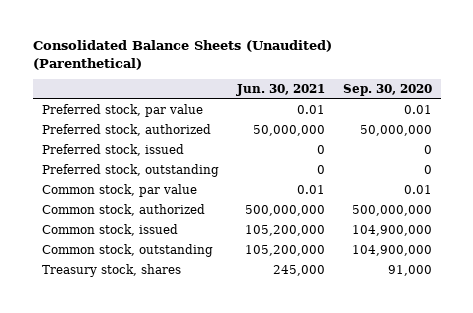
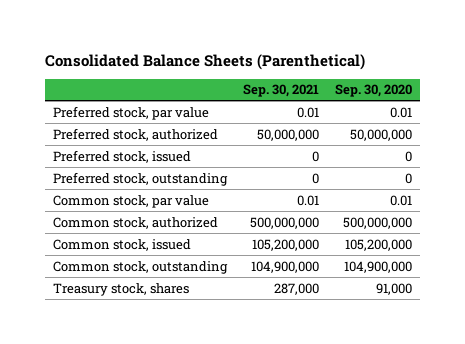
- Consolidated Balance Sheets (Unaudited) (Parenthetical)
+ Consolidated Balance Sheets (Parenthetical)
- | Jun. 30, 2021 | Sep. 30, 2020
+ | Sep. 30, 2021 | Sep. 30, 2020
- Common stock, issued | 105,200,000 | 104,900,000
+ Common stock, issued | 105,200,000 | 105,200,000

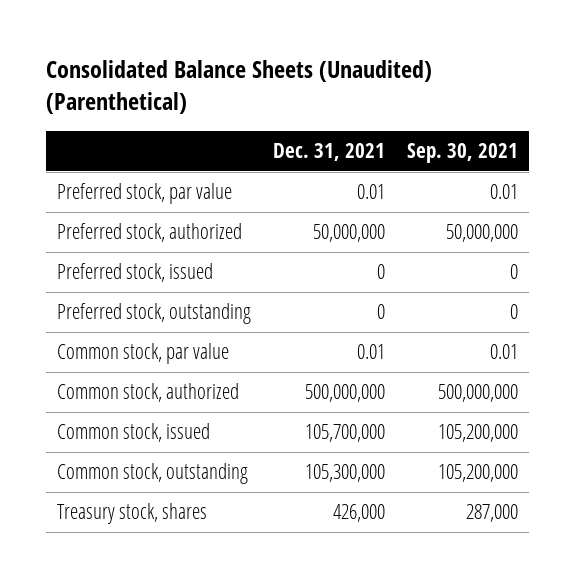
- Consolidated Balance Sheets (Parenthetical)
+ Consolidated Balance Sheets (Unaudited) (Parenthetical)
- | Sep. 30, 2021 | Sep. 30, 2020
+ | Dec. 31, 2021 | Sep. 30, 2021
- Common stock, outstanding | 104,900,000 | 104,900,000
+ Common stock, outstanding | 105,300,000 | 105,200,000

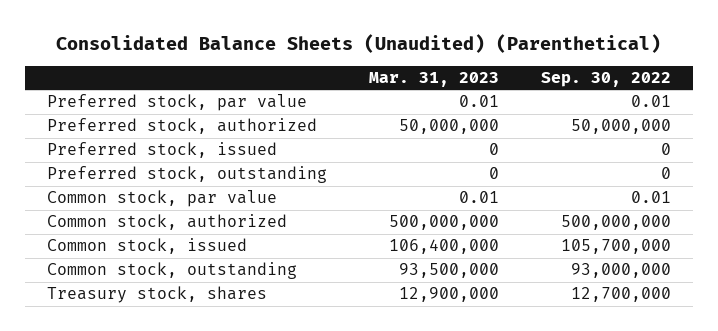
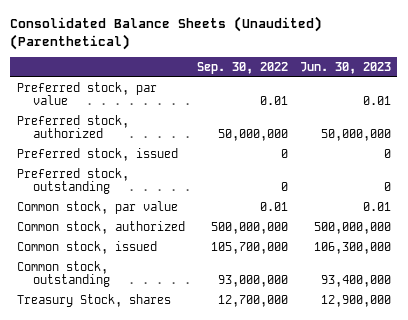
- | Mar. 31, 2023 | Sep. 30, 2022
+ | Sep. 30, 2022 | Jun. 30, 2023
- Treasury stock, shares | 12,900,000 | 12,700,000
+ Treasury Stock, shares | 12,700,000 | 12,900,000

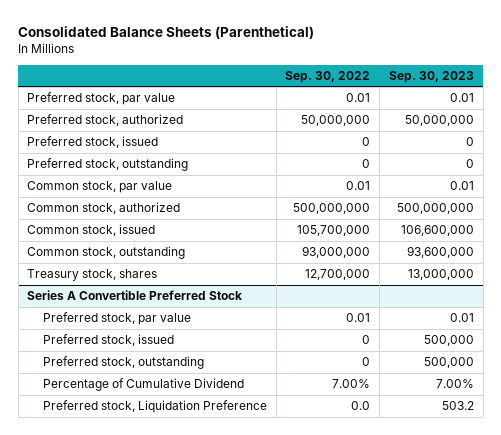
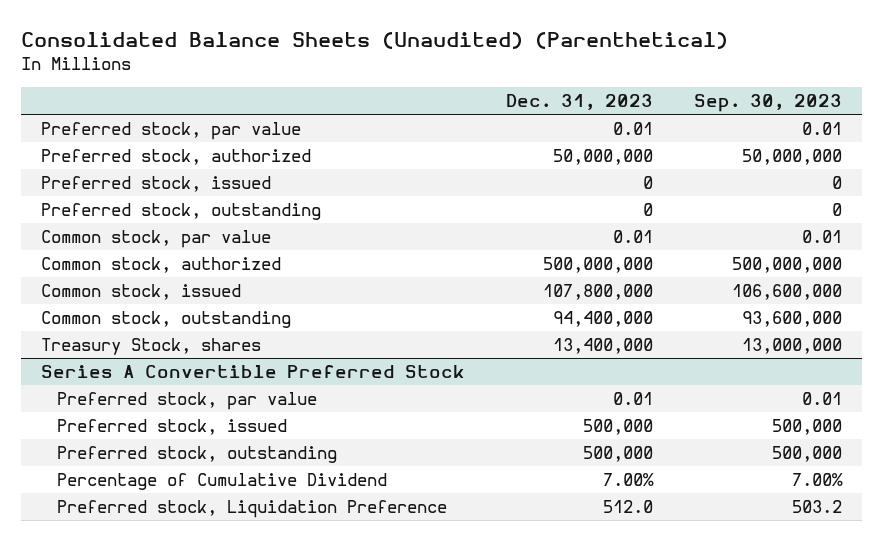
- Consolidated Balance Sheets (Parenthetical)
+ Consolidated Balance Sheets (Unaudited) (Parenthetical)
- | Sep. 30, 2022 | Sep. 30, 2023
+ | Dec. 31, 2023 | Sep. 30, 2023
- Treasury stock, shares | 12,700,000 | 13,000,000
+ Treasury Stock, shares | 13,400,000 | 13,000,000

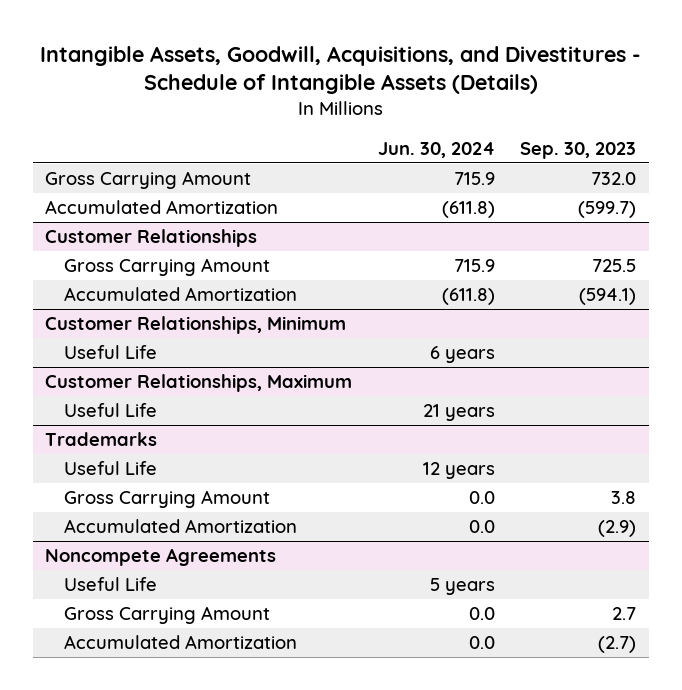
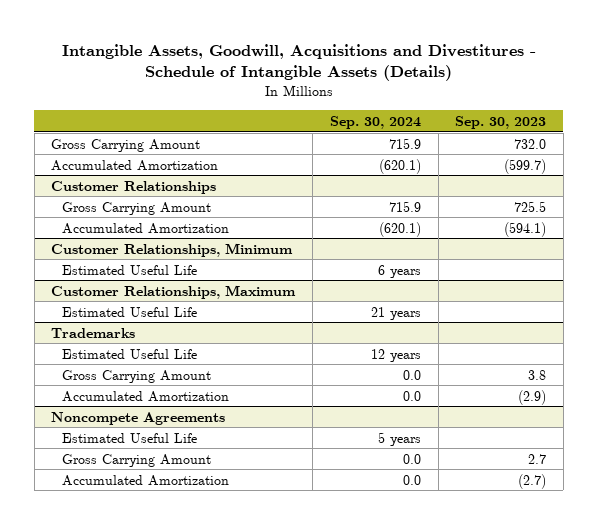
- Intangible Assets, Goodwill, Acquisitions, and Divestitures - Schedule of Intangible Assets (Details)
+ Intangible Assets, Goodwill, Acquisitions and Divestitures - Schedule of Intangible Assets (Details)
- | Jun. 30, 2024 | Sep. 30, 2023
+ | Sep. 30, 2024 | Sep. 30, 2023
@ Customer Relationships, Minimum
- Useful Life | 6 years |
+ Estimated Useful Life | 6 years |
@ Customer Relationships, Maximum
- Useful Life | 21 years |
+ Estimated Useful Life | 21 years |
@ Trademarks
- Useful Life | 12 years |
+ Estimated Useful Life | 12 years |
@ Noncompete Agreements
- Useful Life | 5 years |
+ Estimated Useful Life | 5 years |

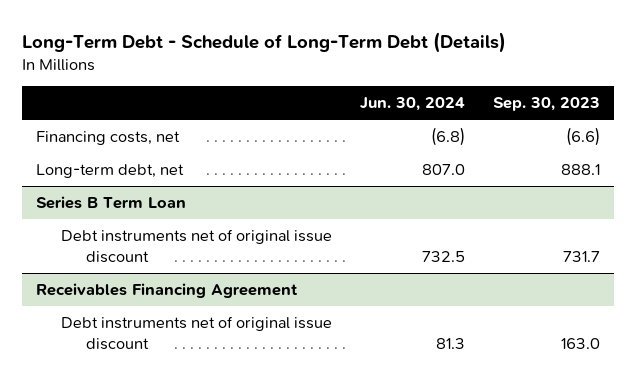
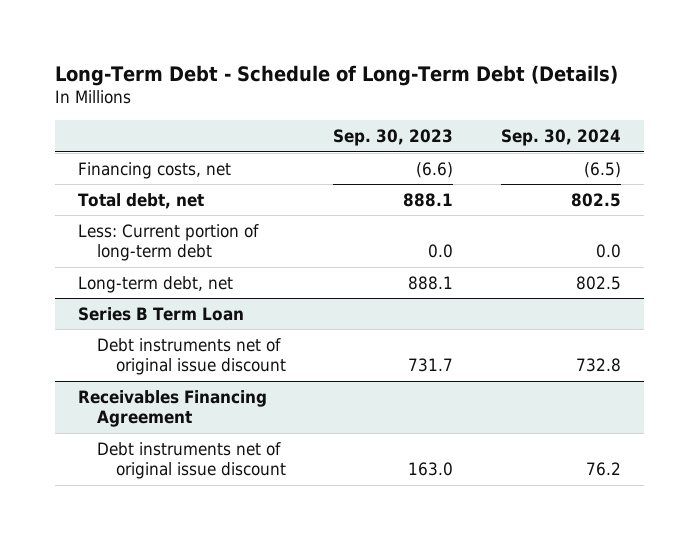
- | Jun. 30, 2024 | Sep. 30, 2023
+ | Sep. 30, 2023 | Sep. 30, 2024
+ Total debt, net | 888.1 | 802.5
+ Less: Current portion of long-term debt | 0.0 | 0.0

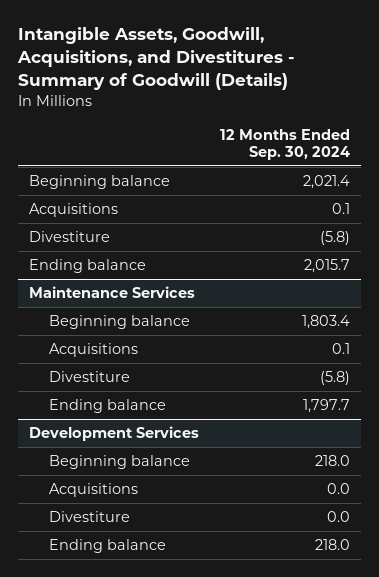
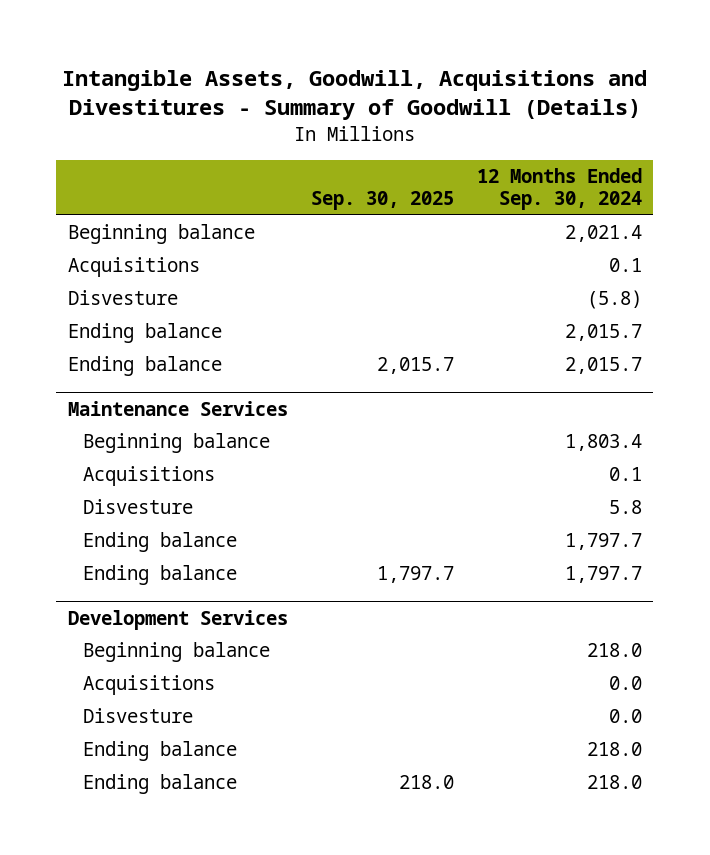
- Intangible Assets, Goodwill, Acquisitions, and Divestitures - Summary of Goodwill (Details)
+ Intangible Assets, Goodwill, Acquisitions and Divestitures - Summary of Goodwill (Details)
- | 12 Months Ended Sep. 30, 2024
+ | Sep. 30, 2025 | 12 Months Ended Sep. 30, 2024
- Divestiture | (5.8)
+ Disvesture | | (5.8)
+ Ending balance | 2,015.7 | 2,015.7
@ Maintenance Services
- Divestiture | (5.8)
+ Disvesture | | 5.8
+ Ending balance | 1,797.7 | 1,797.7
@ Development Services
- Divestiture | 0.0
+ Disvesture | | 0.0
+ Ending balance | 218.0 | 218.0

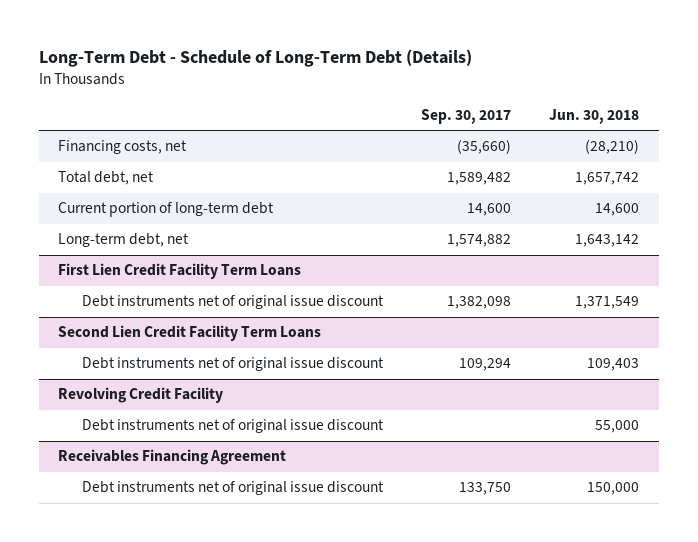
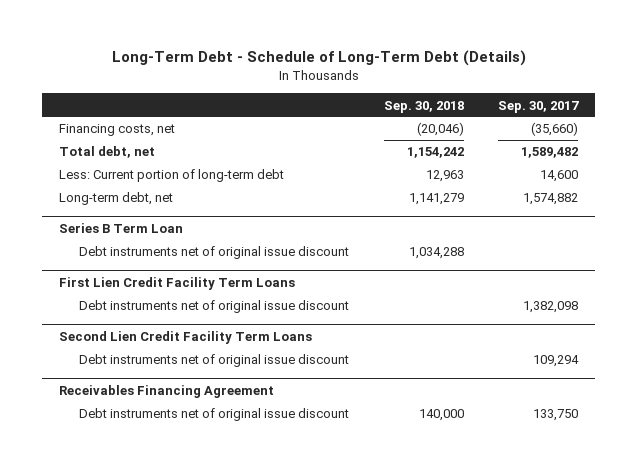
- | Sep. 30, 2017 | Jun. 30, 2018
+ | Sep. 30, 2018 | Sep. 30, 2017
- Current portion of long-term debt | 14,600 | 14,600
+ Less: Current portion of long-term debt | 12,963 | 14,600
+ Series B Term Loan
+ Debt instruments net of original issue discount | 1,034,288 |
- Revolving Credit Facility
- Debt instruments net of original issue discount | | 55,000

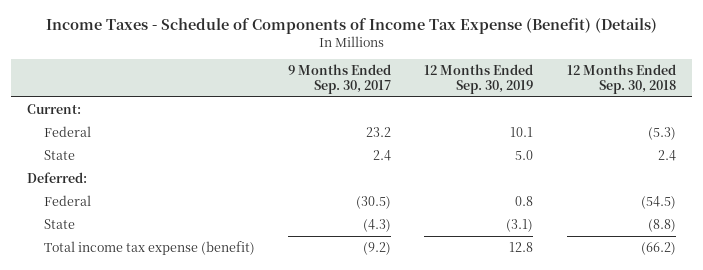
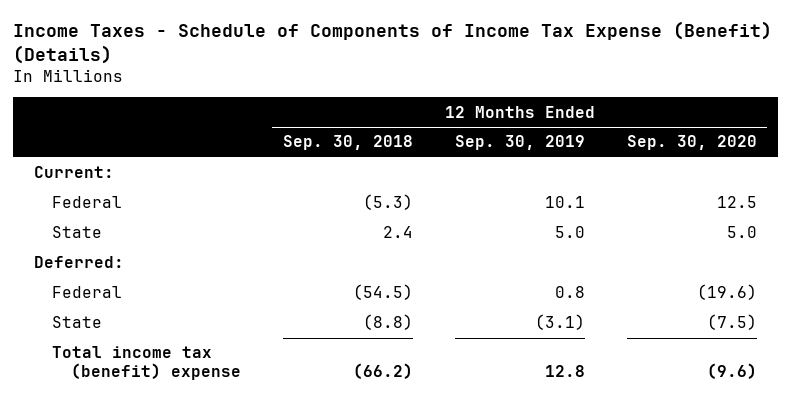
- | 9 Months Ended Sep. 30, 2017 | 12 Months Ended Sep. 30, 2019 | 12 Months Ended Sep. 30, 2018
+ | 12 Months Ended Sep. 30, 2018 | 12 Months Ended Sep. 30, 2019 | 12 Months Ended Sep. 30, 2020
- Total income tax expense (benefit) | (9.2) | 12.8 | (66.2)
+ Total income tax (benefit) expense | (66.2) | 12.8 | (9.6)

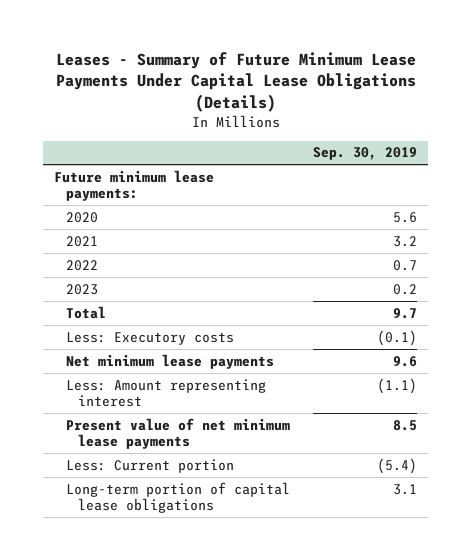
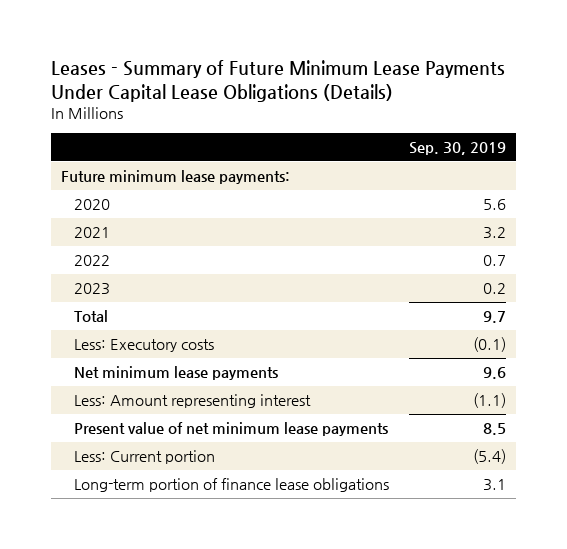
- Long-term portion of capital lease obligations | 3.1
+ Long-term portion of finance lease obligations | 3.1

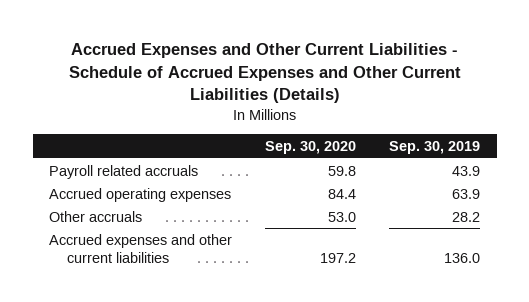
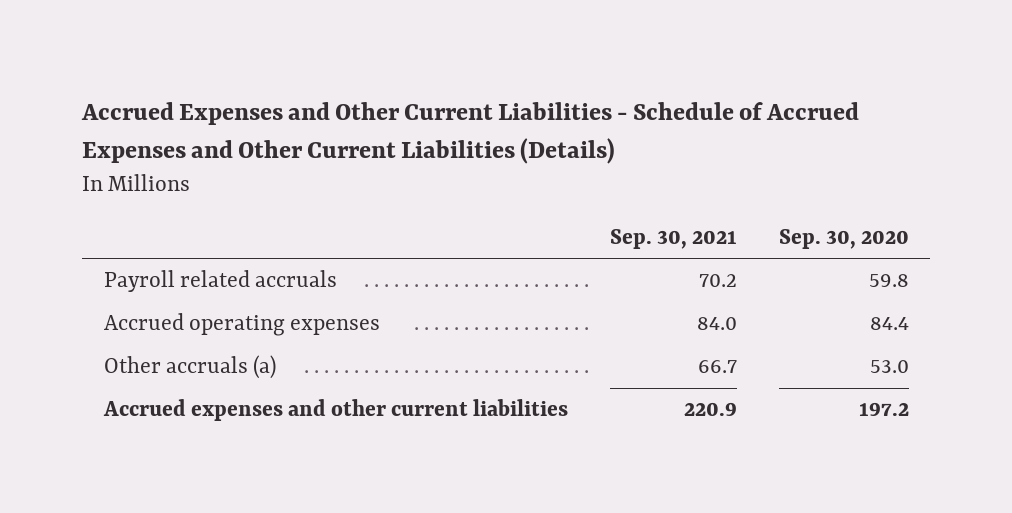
- | Sep. 30, 2020 | Sep. 30, 2019
+ | Sep. 30, 2021 | Sep. 30, 2020
- Other accruals | 53.0 | 28.2
+ Other accruals (a) | 66.7 | 53.0

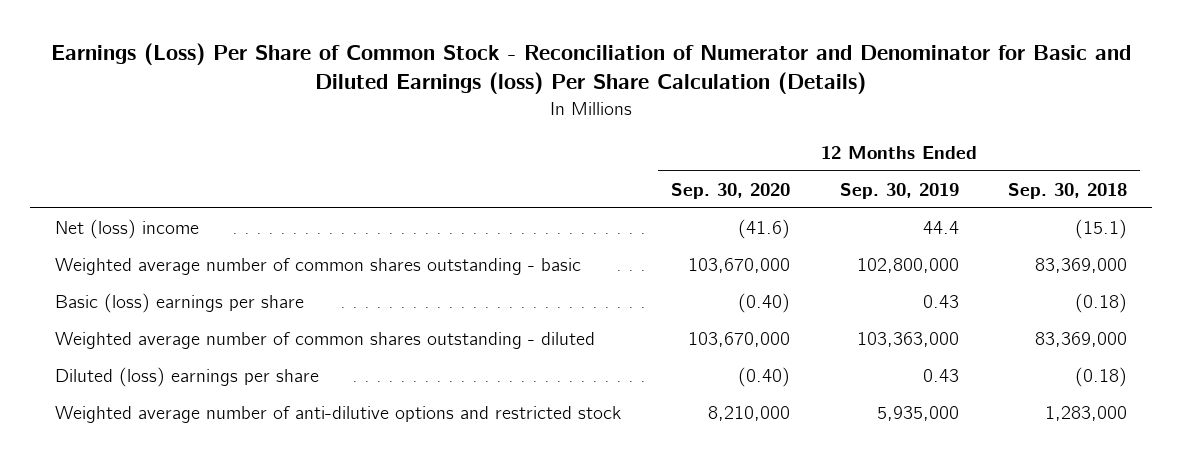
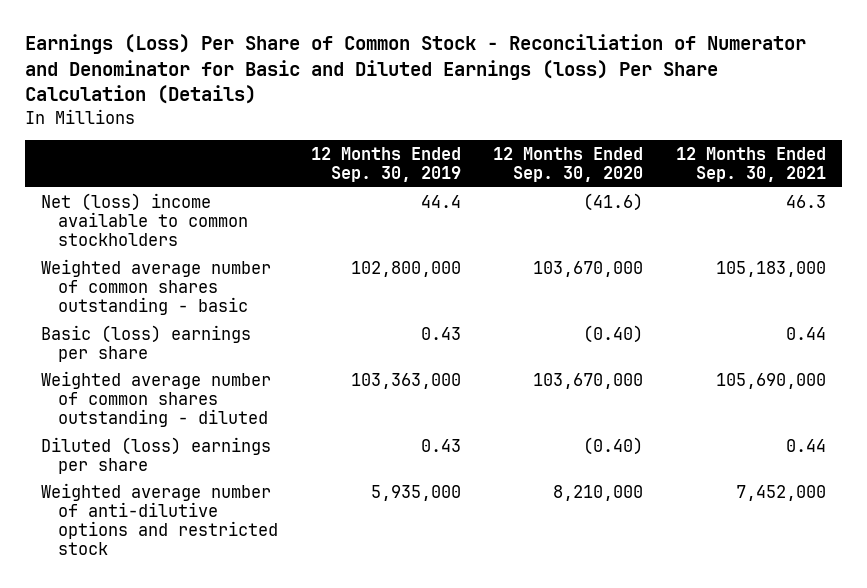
- | 12 Months Ended Sep. 30, 2020 | 12 Months Ended Sep. 30, 2019 | 12 Months Ended Sep. 30, 2018
+ | 12 Months Ended Sep. 30, 2019 | 12 Months Ended Sep. 30, 2020 | 12 Months Ended Sep. 30, 2021
- Net (loss) income | (41.6) | 44.4 | (15.1)
+ Net (loss) income available to common stockholders | 44.4 | (41.6) | 46.3

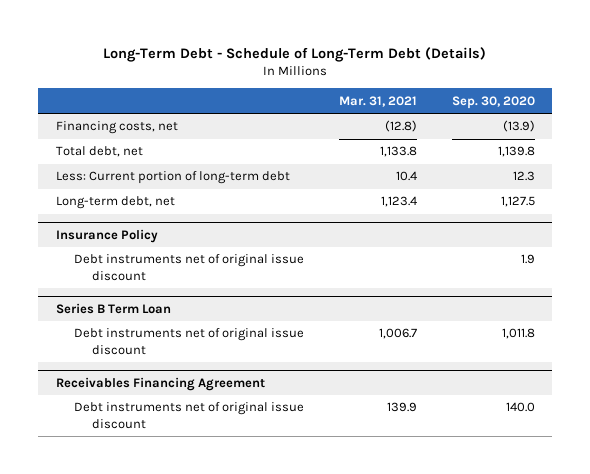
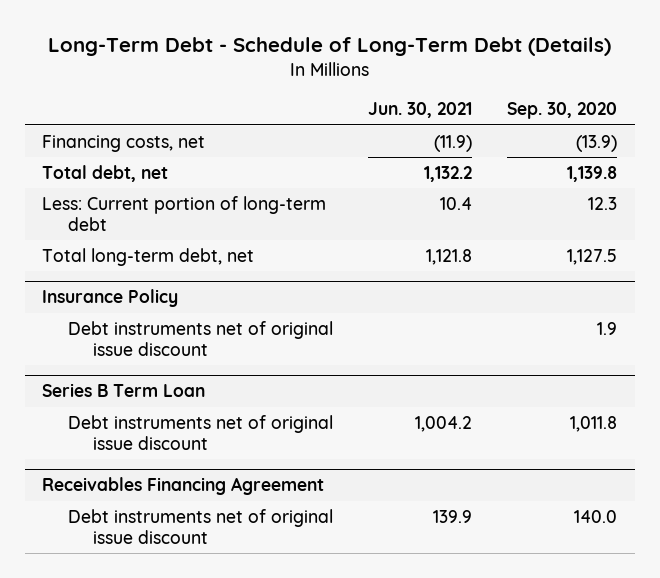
- | Mar. 31, 2021 | Sep. 30, 2020
+ | Jun. 30, 2021 | Sep. 30, 2020
- Long-term debt, net | 1,123.4 | 1,127.5
+ Total long-term debt, net | 1,121.8 | 1,127.5

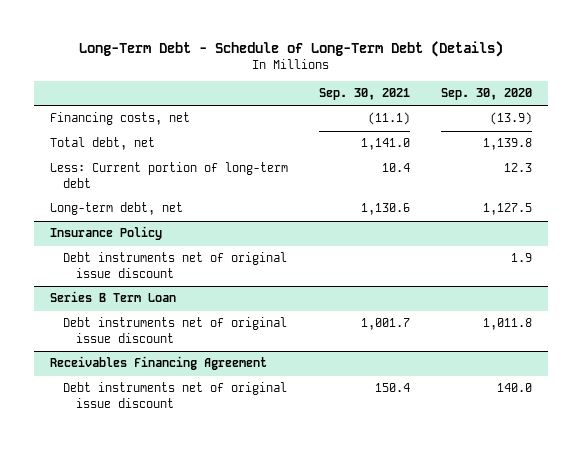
- | Jun. 30, 2021 | Sep. 30, 2020
+ | Sep. 30, 2021 | Sep. 30, 2020
- Total long-term debt, net | 1,121.8 | 1,127.5
+ Long-term debt, net | 1,130.6 | 1,127.5

